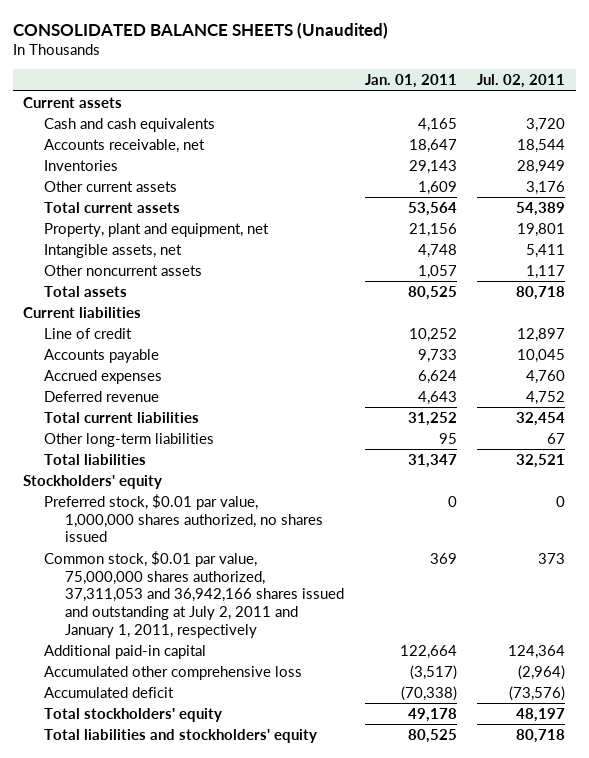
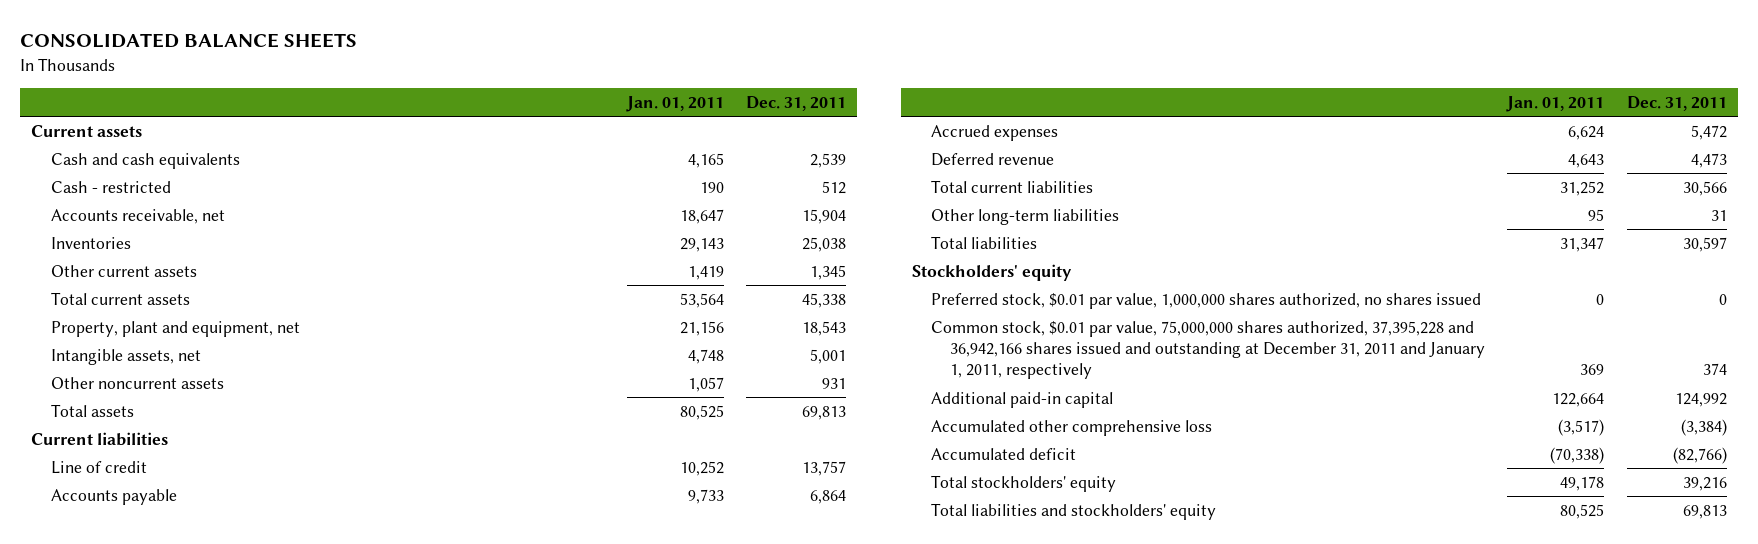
- CONSOLIDATED BALANCE SHEETS (Unaudited)
+ CONSOLIDATED BALANCE SHEETS
- | Jan. 01, 2011 | Jul. 02, 2011
+ | Jan. 01, 2011 | Dec. 31, 2011
+ Cash - restricted | 190 | 512
- Other current assets | 1,609 | 3,176
+ Other current assets | 1,419 | 1,345
- Common stock, $0.01 par value, 75,000,000 shares authorized, 37,311,053 and 36,942,166 shares issued and outstanding at July 2, 2011 and January 1, 2011, respectively | 369 | 373
+ Common stock, $0.01 par value, 75,000,000 shares authorized, 37,395,228 and 36,942,166 shares issued and outstanding at December 31, 2011 and January 1, 2011, respectively | 369 | 374

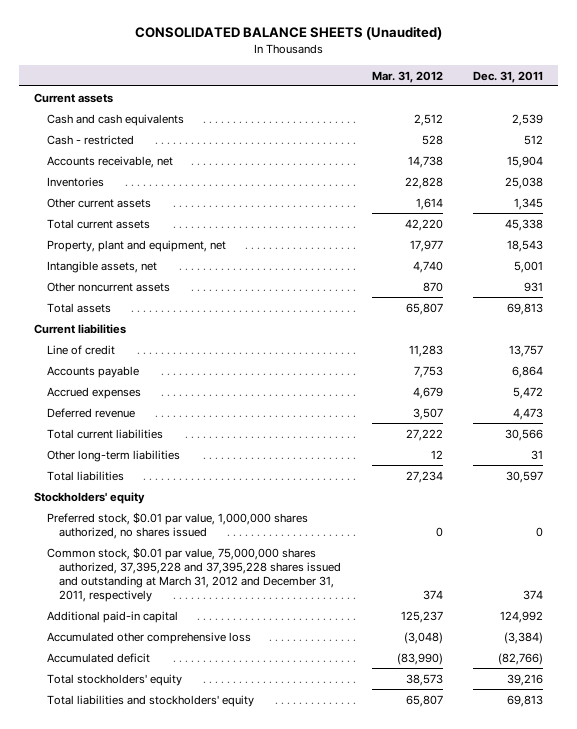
- CONSOLIDATED BALANCE SHEETS
+ CONSOLIDATED BALANCE SHEETS (Unaudited)
- | Jan. 01, 2011 | Dec. 31, 2011
+ | Mar. 31, 2012 | Dec. 31, 2011
- Common stock, $0.01 par value, 75,000,000 shares authorized, 37,395,228 and 36,942,166 shares issued and outstanding at December 31, 2011 and January 1, 2011, respectively | 369 | 374
+ Common stock, $0.01 par value, 75,000,000 shares authorized, 37,395,228 and 37,395,228 shares issued and outstanding at March 31, 2012 and December 31, 2011, respectively | 374 | 374

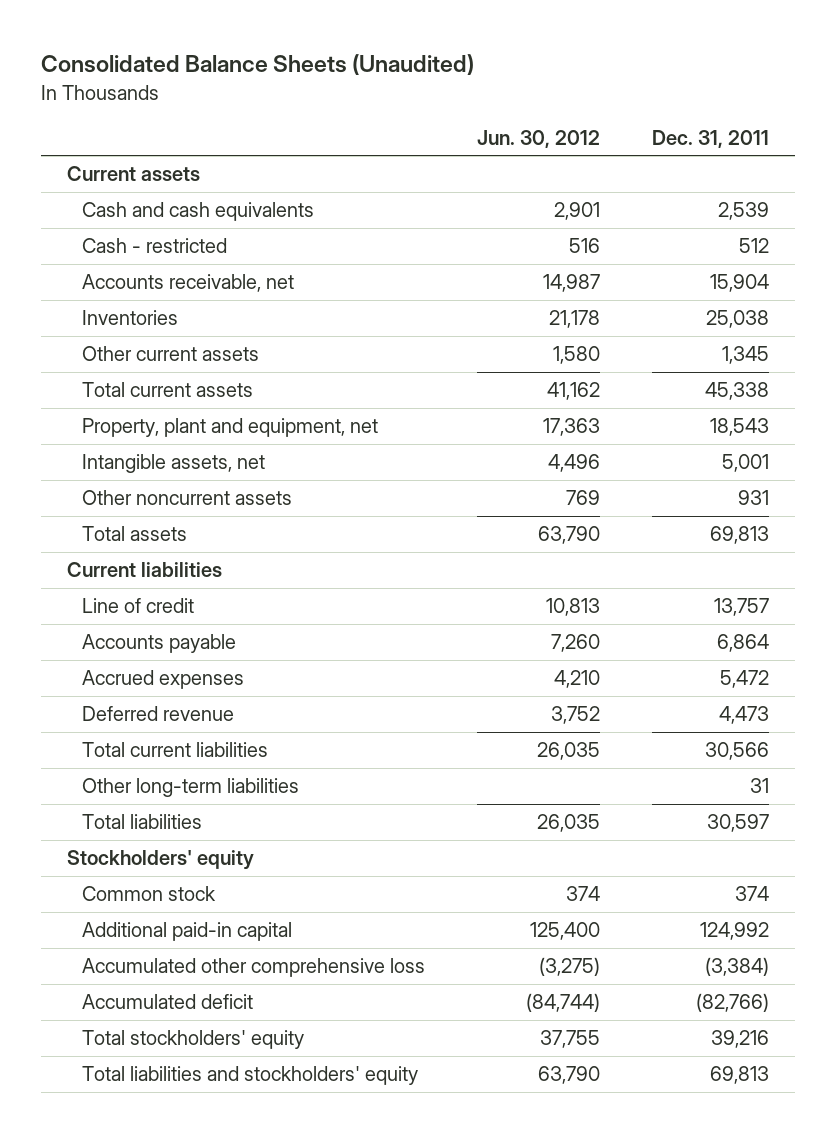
- CONSOLIDATED BALANCE SHEETS (Unaudited)
+ Consolidated Balance Sheets (Unaudited)
- | Mar. 31, 2012 | Dec. 31, 2011
+ | Jun. 30, 2012 | Dec. 31, 2011
- Preferred stock, $0.01 par value, 1,000,000 shares authorized, no shares issued | 0 | 0
- Common stock, $0.01 par value, 75,000,000 shares authorized, 37,395,228 and 37,395,228 shares issued and outstanding at March 31, 2012 and December 31, 2011, respectively | 374 | 374
+ Common stock | 374 | 374

